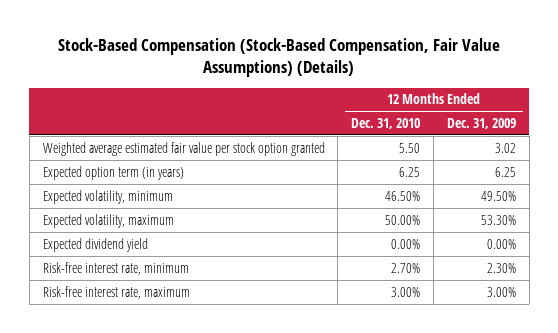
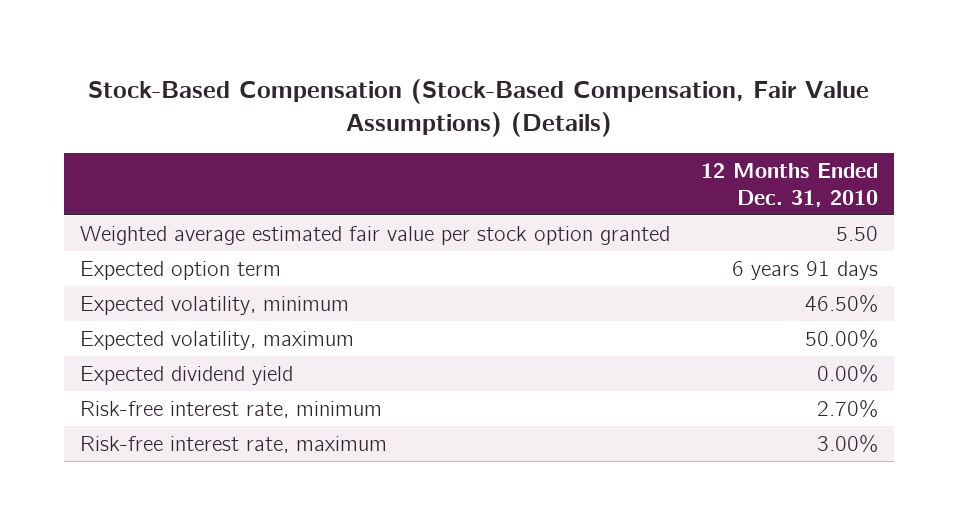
- | 12 Months Ended Dec. 31, 2010 | 12 Months Ended Dec. 31, 2009
+ | 12 Months Ended Dec. 31, 2010
- Expected option term (in years) | 6.25 | 6.25
+ Expected option term | 6 years 91 days

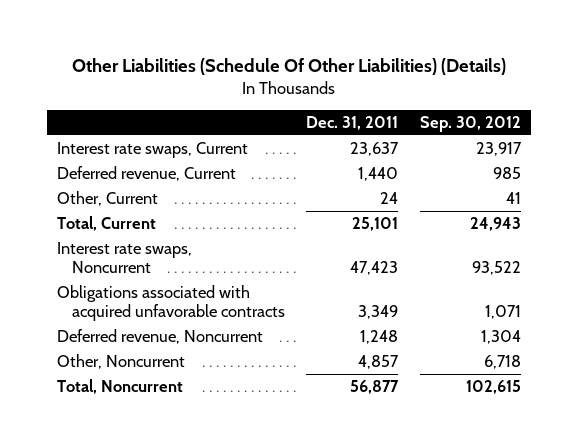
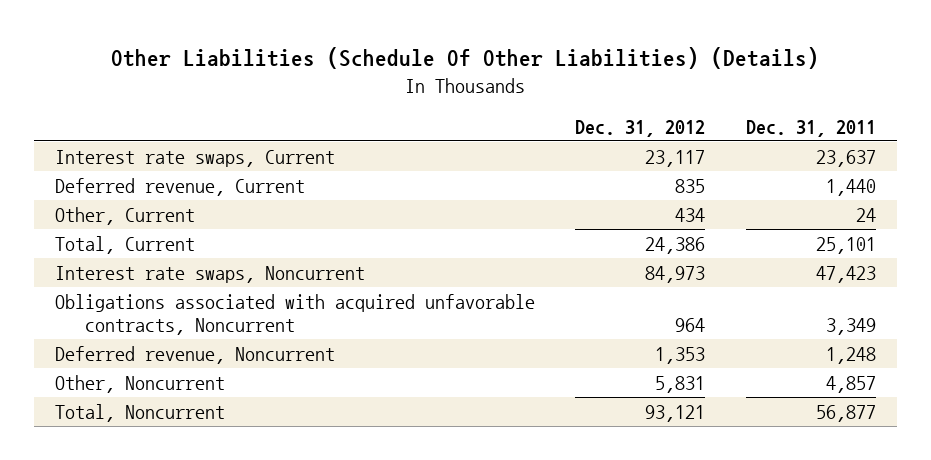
- | Dec. 31, 2011 | Sep. 30, 2012
+ | Dec. 31, 2012 | Dec. 31, 2011
- Obligations associated with acquired unfavorable contracts | 3,349 | 1,071
+ Obligations associated with acquired unfavorable contracts, Noncurrent | 964 | 3,349

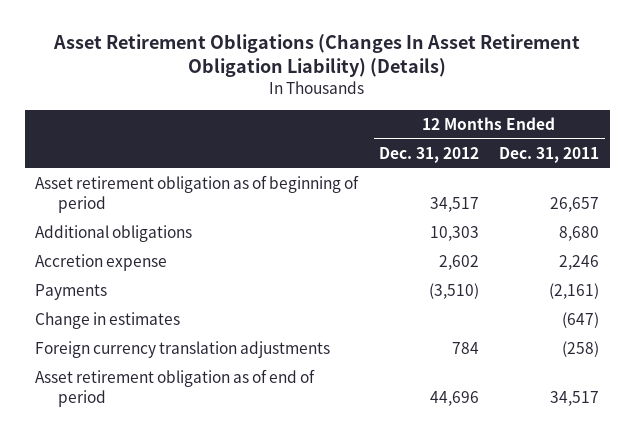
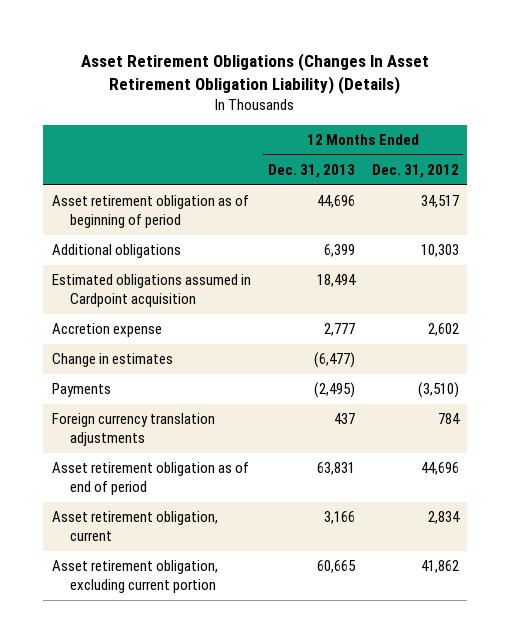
- | 12 Months Ended Dec. 31, 2012 | 12 Months Ended Dec. 31, 2011
+ | 12 Months Ended Dec. 31, 2013 | 12 Months Ended Dec. 31, 2012
+ Estimated obligations assumed in Cardpoint acquisition | 18,494 |
moved down: Payments | (2,495) | (3,510)
+ Asset retirement obligation, current | 3,166 | 2,834
+ Asset retirement obligation, excluding current portion | 60,665 | 41,862

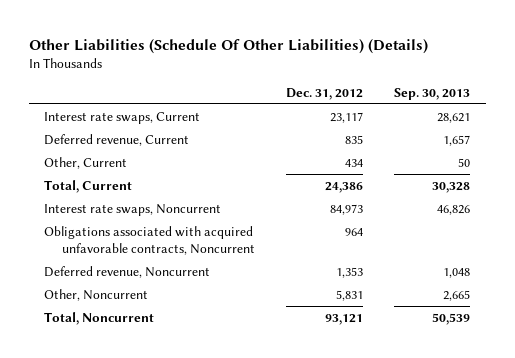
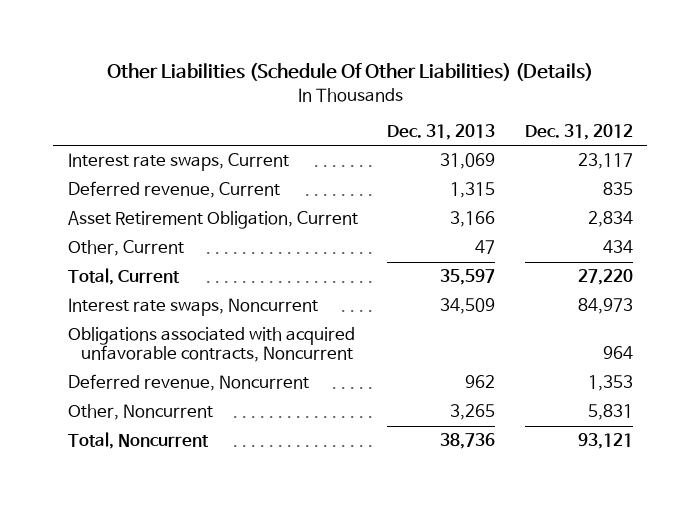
- | Dec. 31, 2012 | Sep. 30, 2013
+ | Dec. 31, 2013 | Dec. 31, 2012
+ Asset Retirement Obligation, Current | 3,166 | 2,834
- Total, Current | 24,386 | 30,328
+ Total, Current | 35,597 | 27,220

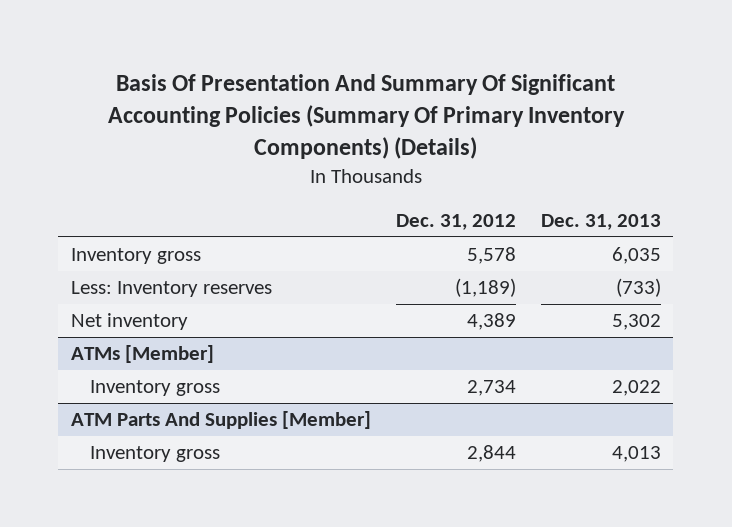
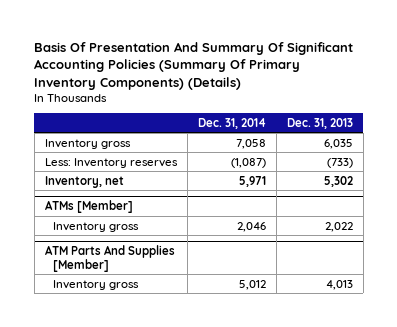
- | Dec. 31, 2012 | Dec. 31, 2013
+ | Dec. 31, 2014 | Dec. 31, 2013
- Net inventory | 4,389 | 5,302
+ Inventory, net | 5,971 | 5,302

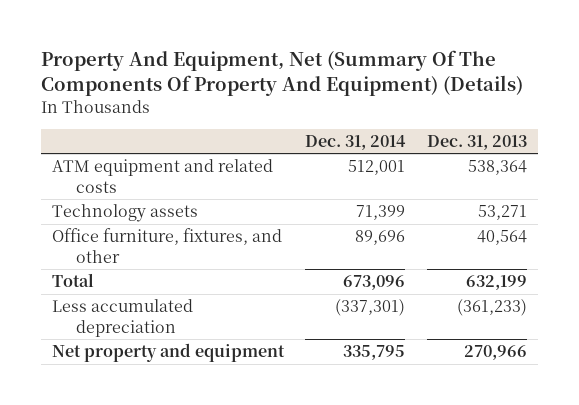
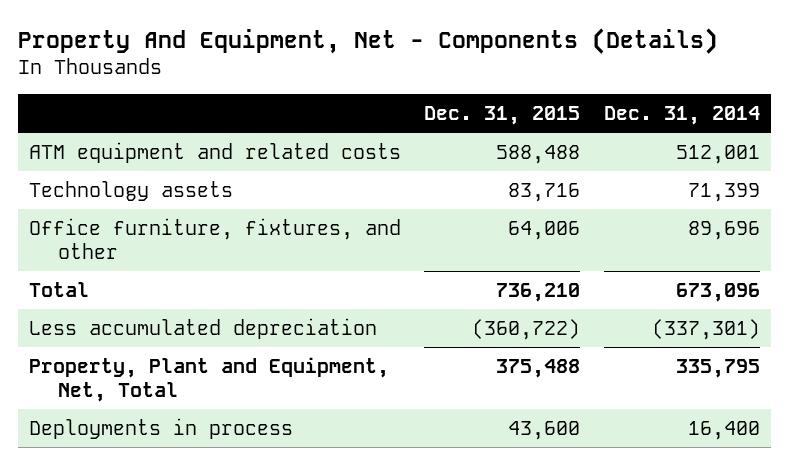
- Property And Equipment, Net (Summary Of The Components Of Property And Equipment) (Details)
+ Property And Equipment, Net - Components (Details)
- | Dec. 31, 2014 | Dec. 31, 2013
+ | Dec. 31, 2015 | Dec. 31, 2014
- Net property and equipment | 335,795 | 270,966
+ Property, Plant and Equipment, Net, Total | 375,488 | 335,795
+ Deployments in process | 43,600 | 16,400

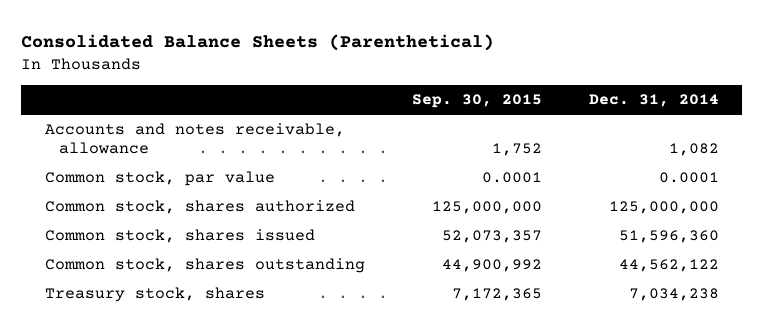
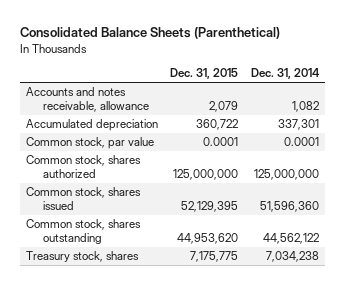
- | Sep. 30, 2015 | Dec. 31, 2014
+ | Dec. 31, 2015 | Dec. 31, 2014
+ Accumulated depreciation | 360,722 | 337,301

